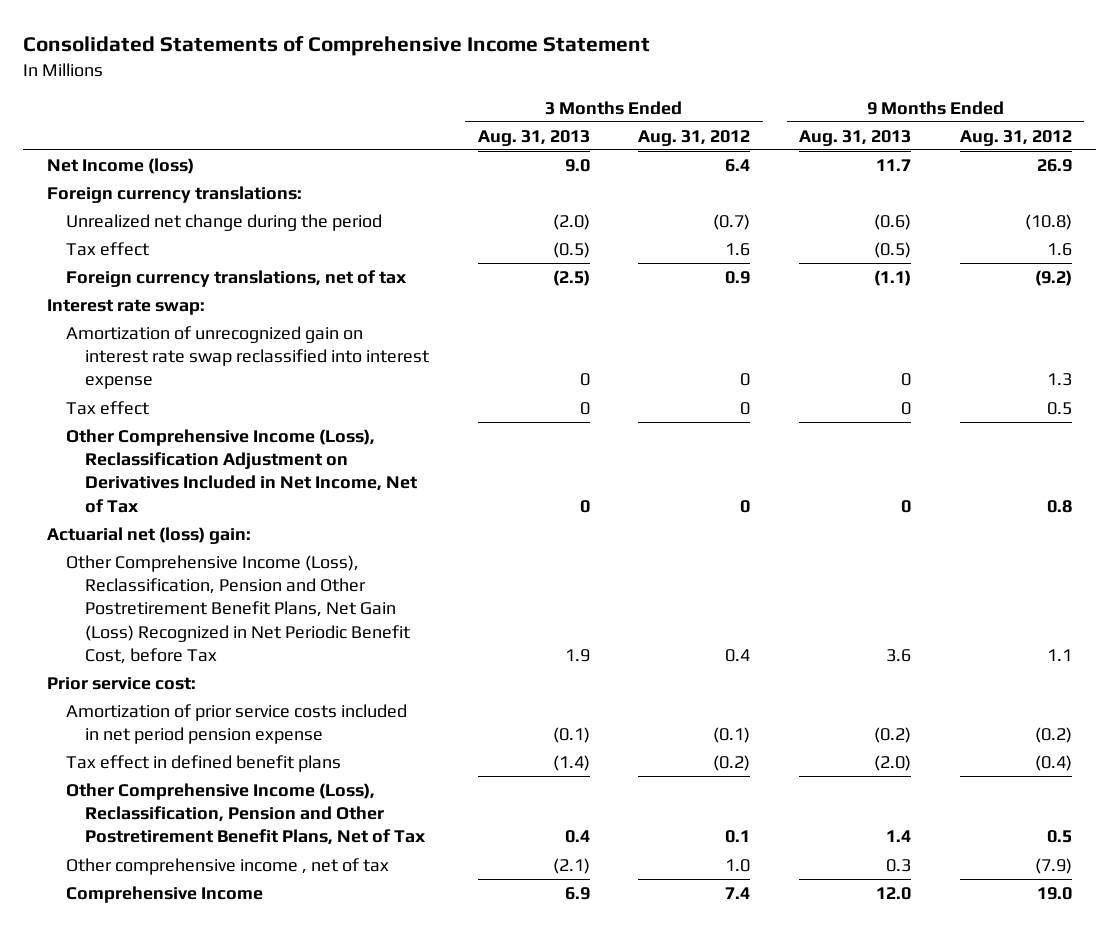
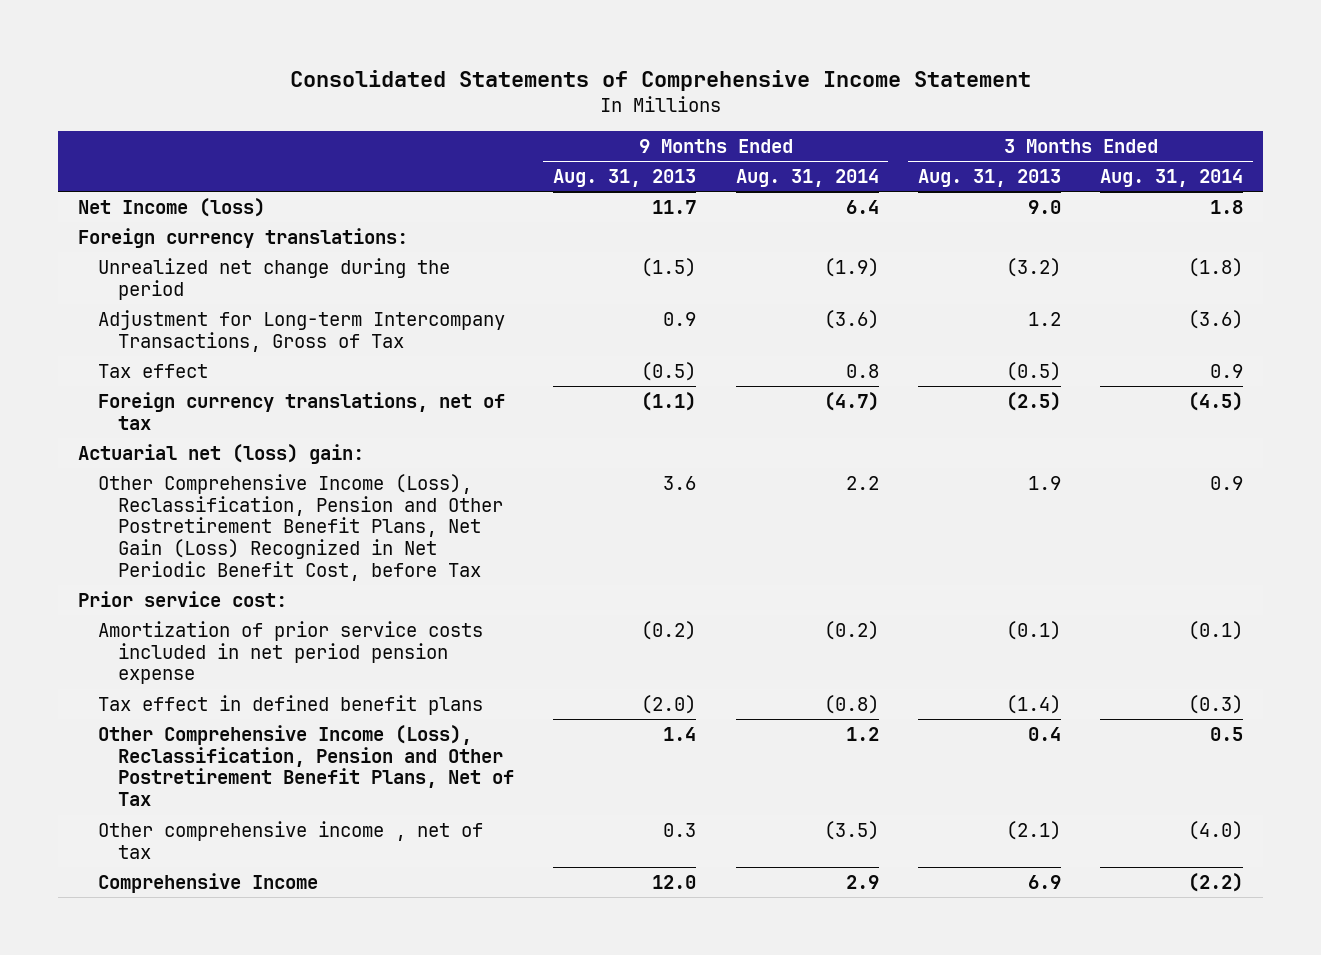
- | 3 Months Ended Aug. 31, 2013 | 3 Months Ended Aug. 31, 2012 | 9 Months Ended Aug. 31, 2013 | 9 Months Ended Aug. 31, 2012
+ | 9 Months Ended Aug. 31, 2013 | 9 Months Ended Aug. 31, 2014 | 3 Months Ended Aug. 31, 2013 | 3 Months Ended Aug. 31, 2014
- Unrealized net change during the period | (2.0) | (0.7) | (0.6) | (10.8)
+ Unrealized net change during the period | (1.5) | (1.9) | (3.2) | (1.8)
+ Adjustment for Long-term Intercompany Transactions, Gross of Tax | 0.9 | (3.6) | 1.2 | (3.6)
- Interest rate swap:
- Amortization of unrecognized gain on interest rate swap reclassified into interest expense | 0 | 0 | 0 | 1.3
- Tax effect | 0 | 0 | 0 | 0.5
- Other Comprehensive Income (Loss), Reclassification Adjustment on Derivatives Included in Net Income, Net of Tax | 0 | 0 | 0 | 0.8

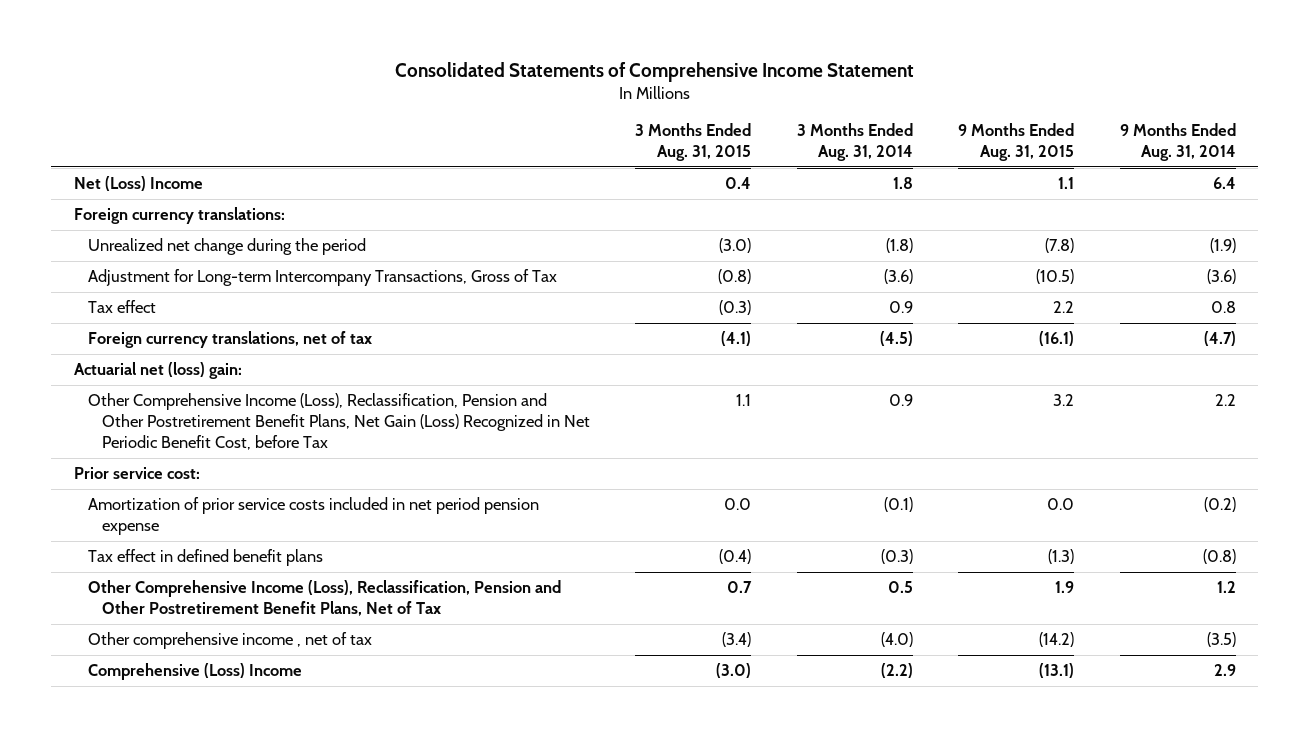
- | 9 Months Ended Aug. 31, 2013 | 9 Months Ended Aug. 31, 2014 | 3 Months Ended Aug. 31, 2013 | 3 Months Ended Aug. 31, 2014
+ | 3 Months Ended Aug. 31, 2015 | 3 Months Ended Aug. 31, 2014 | 9 Months Ended Aug. 31, 2015 | 9 Months Ended Aug. 31, 2014
- Net Income (loss) | 11.7 | 6.4 | 9.0 | 1.8
+ Net (Loss) Income | 0.4 | 1.8 | 1.1 | 6.4
- Comprehensive Income | 12.0 | 2.9 | 6.9 | (2.2)
+ Comprehensive (Loss) Income | (3.0) | (2.2) | (13.1) | 2.9

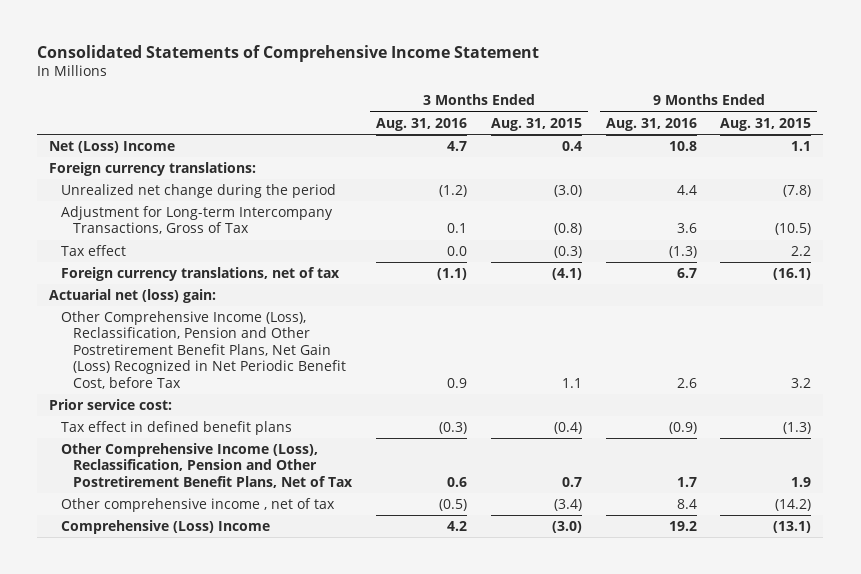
- | 3 Months Ended Aug. 31, 2015 | 3 Months Ended Aug. 31, 2014 | 9 Months Ended Aug. 31, 2015 | 9 Months Ended Aug. 31, 2014
+ | 3 Months Ended Aug. 31, 2016 | 3 Months Ended Aug. 31, 2015 | 9 Months Ended Aug. 31, 2016 | 9 Months Ended Aug. 31, 2015
- Amortization of prior service costs included in net period pension expense | 0.0 | (0.1) | 0.0 | (0.2)

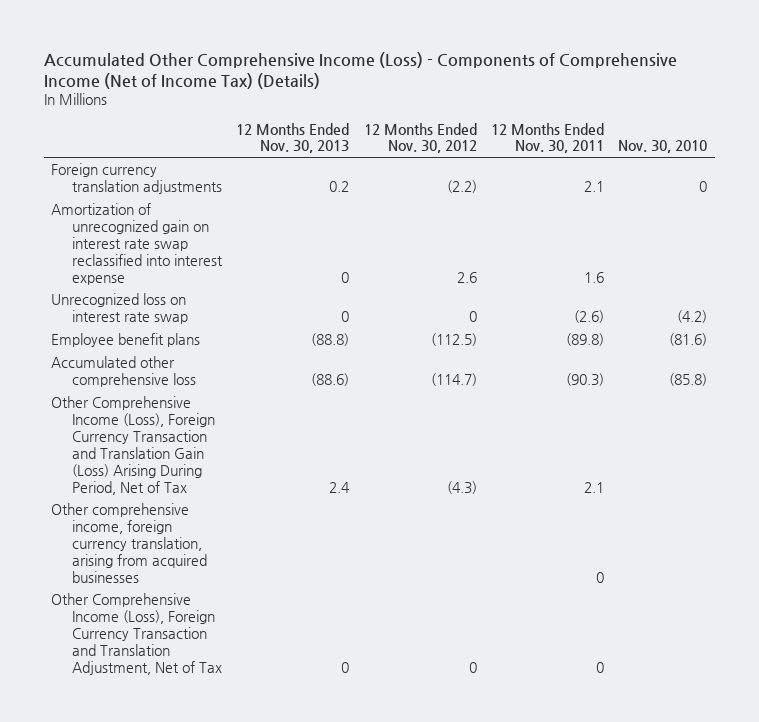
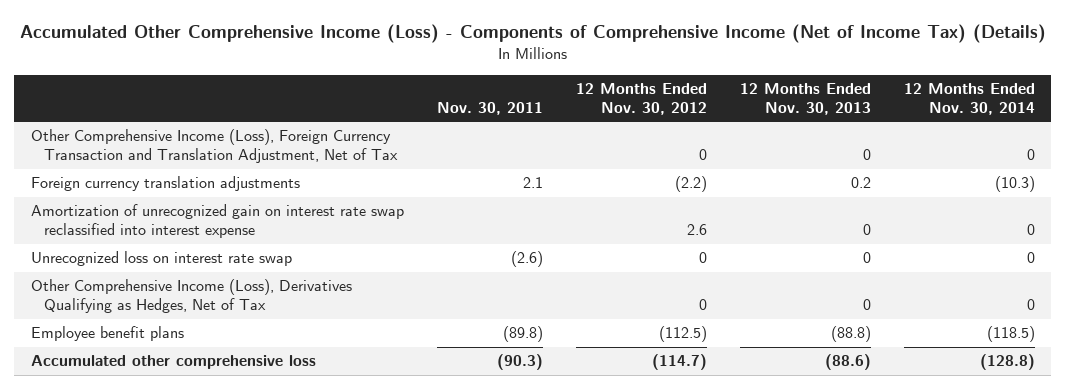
- | 12 Months Ended Nov. 30, 2013 | 12 Months Ended Nov. 30, 2012 | 12 Months Ended Nov. 30, 2011 | Nov. 30, 2010
+ | Nov. 30, 2011 | 12 Months Ended Nov. 30, 2012 | 12 Months Ended Nov. 30, 2013 | 12 Months Ended Nov. 30, 2014
moved up: Other Comprehensive Income (Loss), Foreign Currency Transaction and Translation Adjustment, Net of Tax | | 0 | 0 | 0
+ Other Comprehensive Income (Loss), Derivatives Qualifying as Hedges, Net of Tax | | 0 | 0 | 0
- Other Comprehensive Income (Loss), Foreign Currency Transaction and Translation Gain (Loss) Arising During Period, Net of Tax | 2.4 | (4.3) | 2.1 |
- Other comprehensive income, foreign currency translation, arising from acquired businesses | | | 0 |

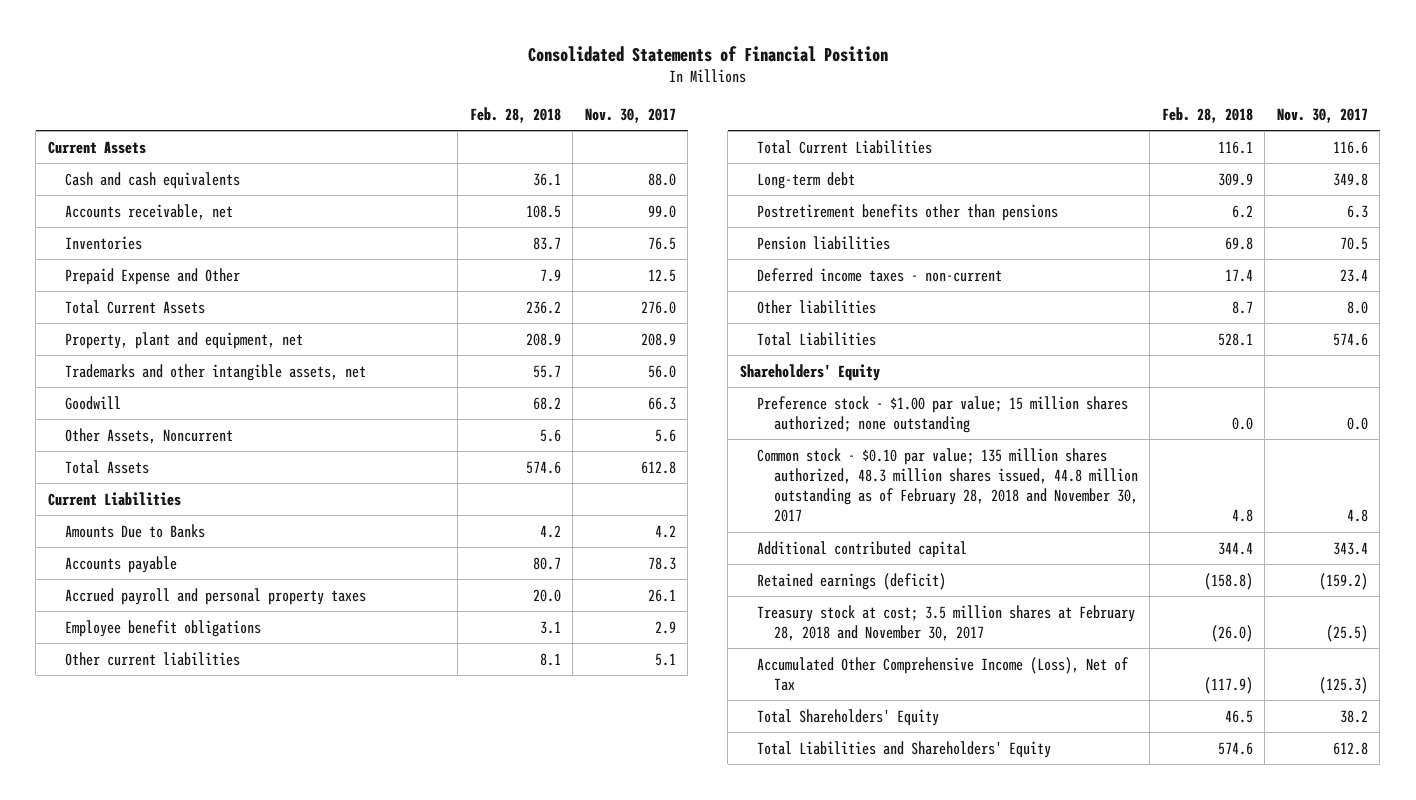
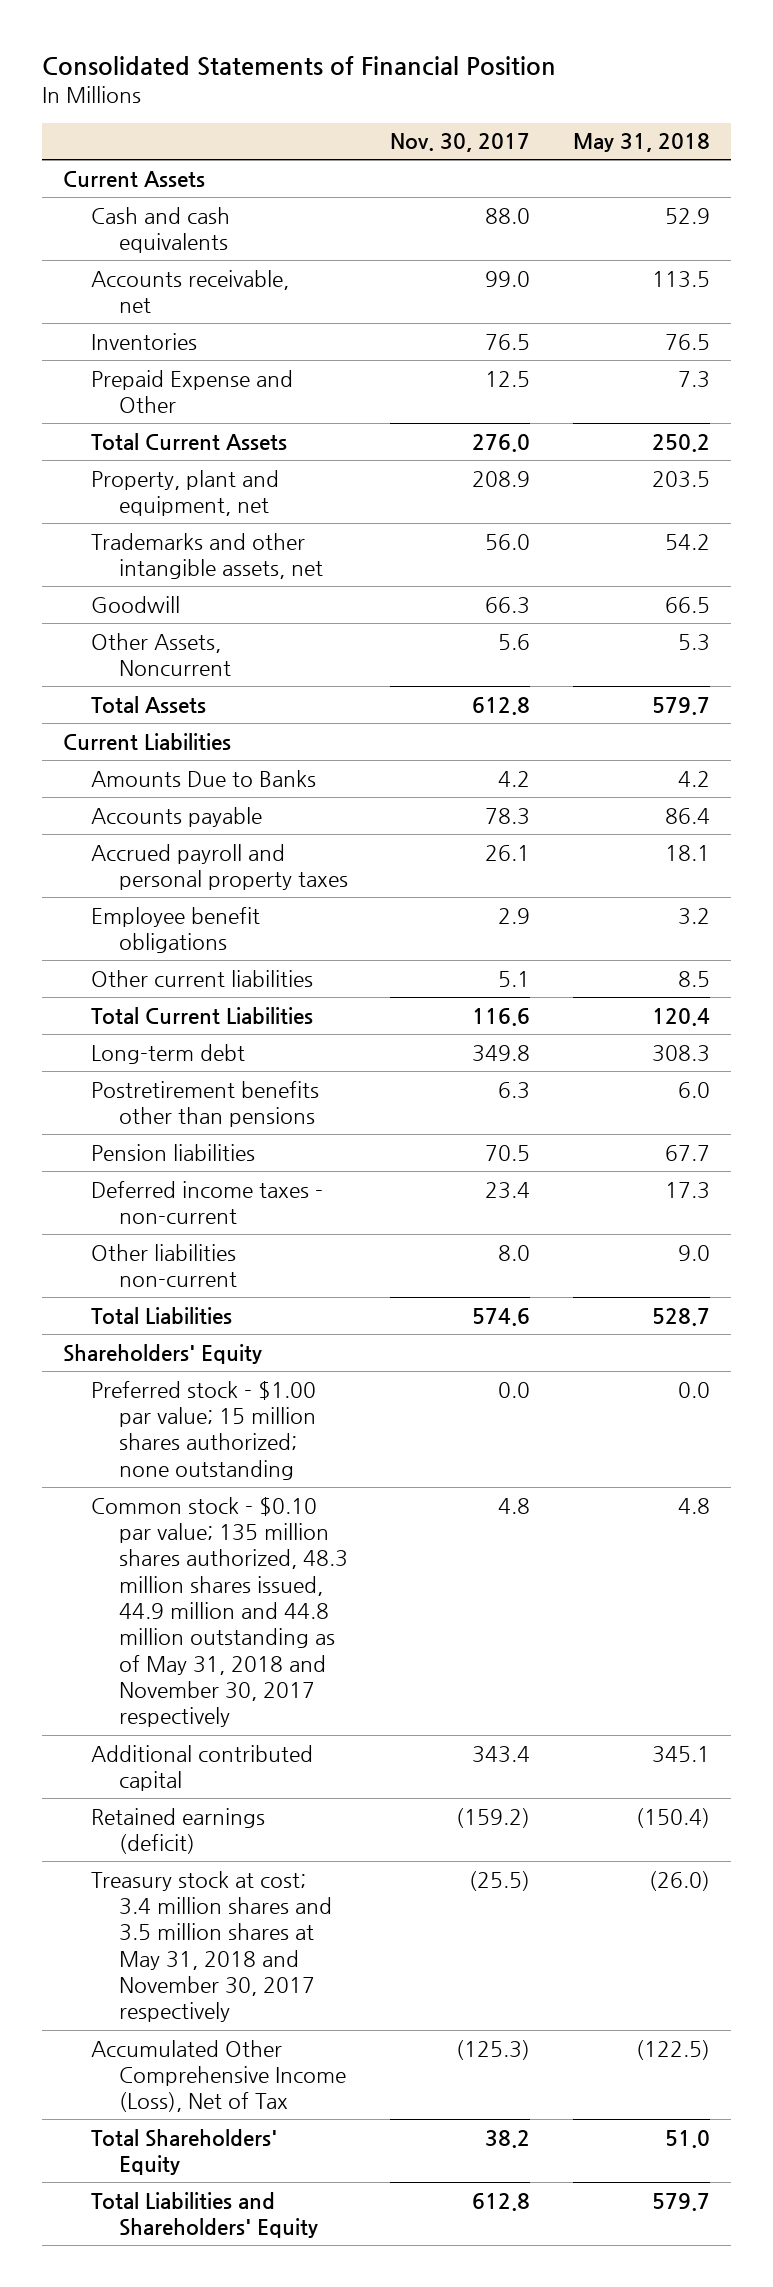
- | Feb. 28, 2018 | Nov. 30, 2017
+ | Nov. 30, 2017 | May 31, 2018
- Other liabilities | 8.7 | 8.0
+ Other liabilities non-current | 8.0 | 9.0
- Preference stock - $1.00 par value; 15 million shares authorized; none outstanding | 0.0 | 0.0
- Common stock - $0.10 par value; 135 million shares authorized, 48.3 million shares issued, 44.8 million outstanding as of February 28, 2018 and November 30, 2017 | 4.8 | 4.8
+ Preferred stock - $1.00 par value; 15 million shares authorized; none outstanding | 0.0 | 0.0
+ Common stock - $0.10 par value; 135 million shares authorized, 48.3 million shares issued, 44.9 million and 44.8 million outstanding as of May 31, 2018 and November 30, 2017 respectively | 4.8 | 4.8
- Treasury stock at cost; 3.5 million shares at February 28, 2018 and November 30, 2017 | (26.0) | (25.5)
+ Treasury stock at cost; 3.4 million shares and 3.5 million shares at May 31, 2018 and November 30, 2017 respectively | (25.5) | (26.0)

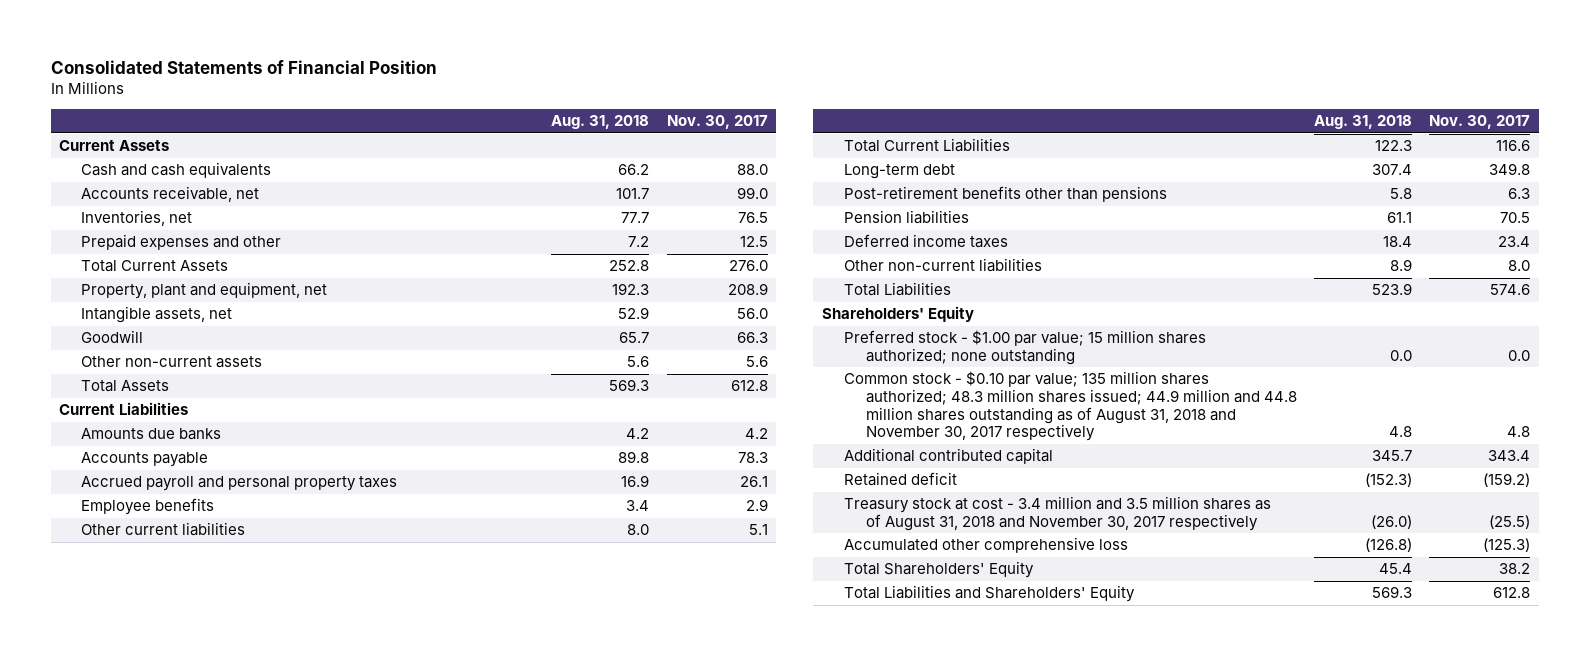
- | Nov. 30, 2017 | May 31, 2018
+ | Aug. 31, 2018 | Nov. 30, 2017
- Inventories | 76.5 | 76.5
- Prepaid Expense and Other | 12.5 | 7.3
+ Inventories, net | 77.7 | 76.5
+ Prepaid expenses and other | 7.2 | 12.5
- Trademarks and other intangible assets, net | 56.0 | 54.2
+ Intangible assets, net | 52.9 | 56.0
- Other Assets, Noncurrent | 5.6 | 5.3
+ Other non-current assets | 5.6 | 5.6
- Amounts Due to Banks | 4.2 | 4.2
+ Amounts due banks | 4.2 | 4.2
- Employee benefit obligations | 2.9 | 3.2
+ Employee benefits | 3.4 | 2.9
- Postretirement benefits other than pensions | 6.3 | 6.0
+ Post-retirement benefits other than pensions | 5.8 | 6.3
- Deferred income taxes - non-current | 23.4 | 17.3
- Other liabilities non-current | 8.0 | 9.0
+ Deferred income taxes | 18.4 | 23.4
+ Other non-current liabilities | 8.9 | 8.0
- Common stock - $0.10 par value; 135 million shares authorized, 48.3 million shares issued, 44.9 million and 44.8 million outstanding as of May 31, 2018 and November 30, 2017 respectively | 4.8 | 4.8
+ Common stock - $0.10 par value; 135 million shares authorized; 48.3 million shares issued; 44.9 million and 44.8 million shares outstanding as of August 31, 2018 and November 30, 2017 respectively | 4.8 | 4.8
- Retained earnings (deficit) | (159.2) | (150.4)
- Treasury stock at cost; 3.4 million shares and 3.5 million shares at May 31, 2018 and November 30, 2017 respectively | (25.5) | (26.0)
- Accumulated Other Comprehensive Income (Loss), Net of Tax | (125.3) | (122.5)
+ Retained deficit | (152.3) | (159.2)
+ Treasury stock at cost - 3.4 million and 3.5 million shares as of August 31, 2018 and November 30, 2017 respectively | (26.0) | (25.5)
+ Accumulated other comprehensive loss | (126.8) | (125.3)

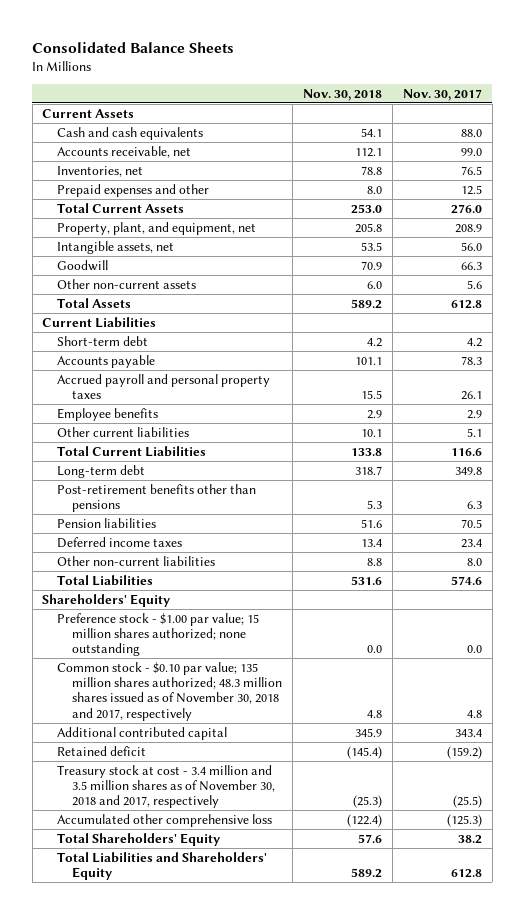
- Consolidated Statements of Financial Position
+ Consolidated Balance Sheets
- | Aug. 31, 2018 | Nov. 30, 2017
+ | Nov. 30, 2018 | Nov. 30, 2017
- Property, plant and equipment, net | 192.3 | 208.9
+ Property, plant, and equipment, net | 205.8 | 208.9
- Amounts due banks | 4.2 | 4.2
+ Short-term debt | 4.2 | 4.2
- Preferred stock - $1.00 par value; 15 million shares authorized; none outstanding | 0.0 | 0.0
- Common stock - $0.10 par value; 135 million shares authorized; 48.3 million shares issued; 44.9 million and 44.8 million shares outstanding as of August 31, 2018 and November 30, 2017 respectively | 4.8 | 4.8
+ Preference stock - $1.00 par value; 15 million shares authorized; none outstanding | 0.0 | 0.0
+ Common stock - $0.10 par value; 135 million shares authorized; 48.3 million shares issued as of November 30, 2018 and 2017, respectively | 4.8 | 4.8
- Treasury stock at cost - 3.4 million and 3.5 million shares as of August 31, 2018 and November 30, 2017 respectively | (26.0) | (25.5)
+ Treasury stock at cost - 3.4 million and 3.5 million shares as of November 30, 2018 and 2017, respectively | (25.3) | (25.5)

